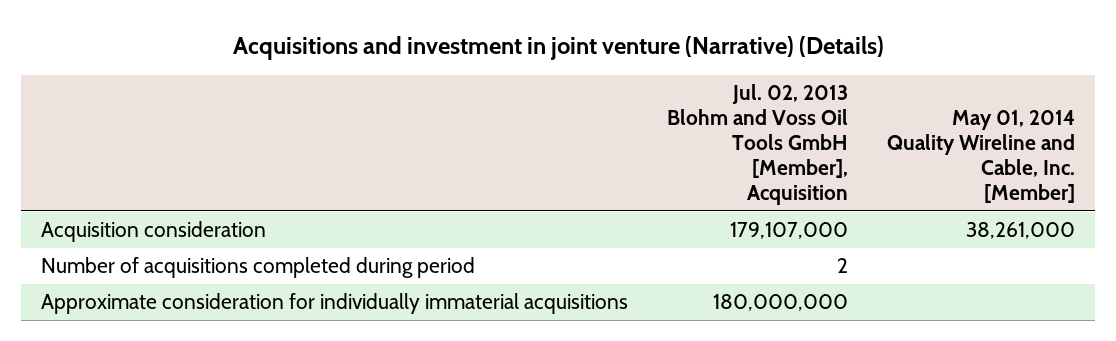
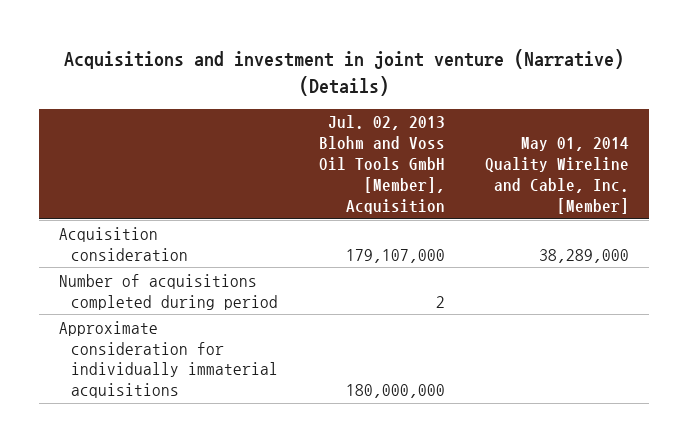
- Acquisition consideration | 179,107,000 | 38,261,000
+ Acquisition consideration | 179,107,000 | 38,289,000

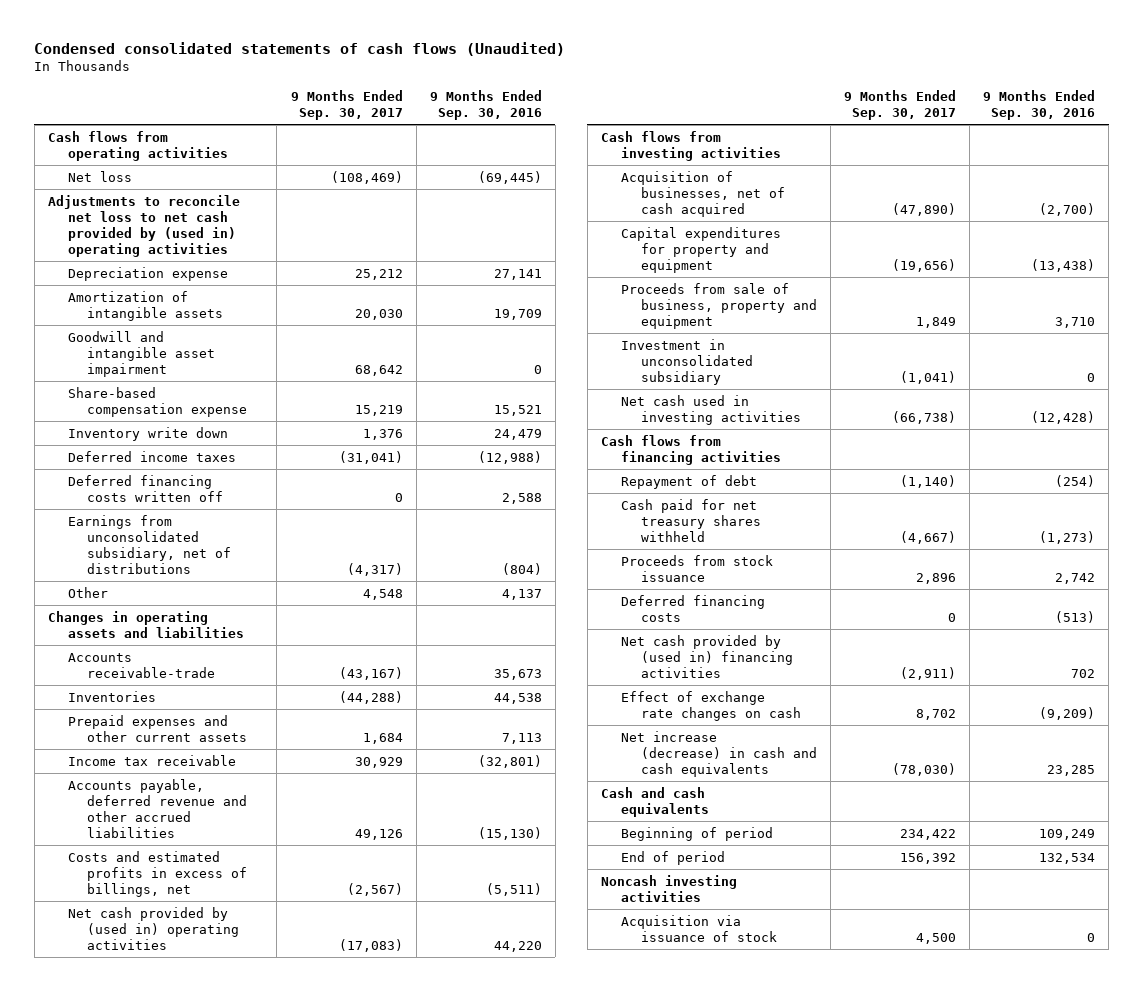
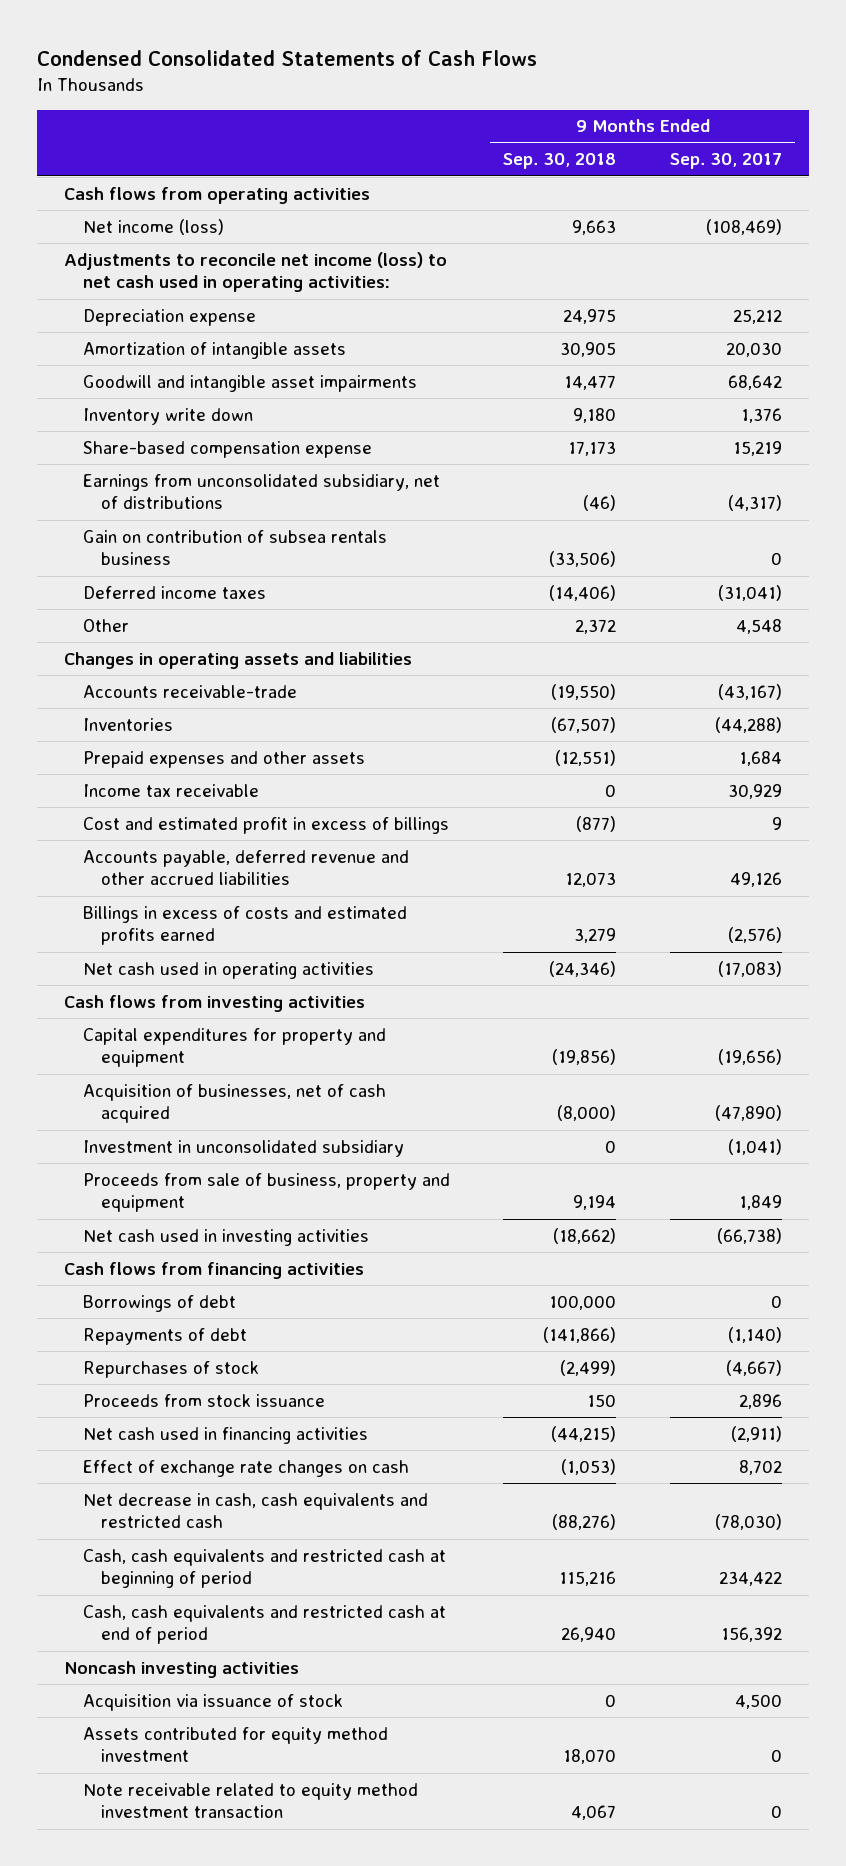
- Condensed consolidated statements of cash flows (Unaudited)
+ Condensed Consolidated Statements of Cash Flows
- | 9 Months Ended Sep. 30, 2017 | 9 Months Ended Sep. 30, 2016
+ | 9 Months Ended Sep. 30, 2018 | 9 Months Ended Sep. 30, 2017
- Net loss | (108,469) | (69,445)
- Adjustments to reconcile net loss to net cash provided by (used in) operating activities
+ Net income (loss) | 9,663 | (108,469)
+ Adjustments to reconcile net income (loss) to net cash used in operating activities:
- Goodwill and intangible asset impairment | 68,642 | 0
+ Goodwill and intangible asset impairments | 14,477 | 68,642
- Deferred financing costs written off | 0 | 2,588
moved down: Share-based compensation expense | 17,173 | 15,219
+ Gain on contribution of subsea rentals business | (33,506) | 0
moved down: Deferred income taxes | (14,406) | (31,041)
- Prepaid expenses and other current assets | 1,684 | 7,113
+ Prepaid expenses and other assets | (12,551) | 1,684
+ Cost and estimated profit in excess of billings | (877) | 9
- Costs and estimated profits in excess of billings, net | (2,567) | (5,511)
- Net cash provided by (used in) operating activities | (17,083) | 44,220
+ Billings in excess of costs and estimated profits earned | 3,279 | (2,576)
+ Net cash used in operating activities | (24,346) | (17,083)
moved down: Acquisition of businesses, net of cash acquired | (8,000) | (47,890)
moved down: Proceeds from sale of business, property and equipment | 9,194 | 1,849
- Repayment of debt | (1,140) | (254)
- Cash paid for net treasury shares withheld | (4,667) | (1,273)
+ Borrowings of debt | 100,000 | 0
+ Repayments of debt | (141,866) | (1,140)
+ Repurchases of stock | (2,499) | (4,667)
- Deferred financing costs | 0 | (513)
- Net cash provided by (used in) financing activities | (2,911) | 702
+ Net cash used in financing activities | (44,215) | (2,911)
- Net increase (decrease) in cash and cash equivalents | (78,030) | 23,285
- Cash and cash equivalents
- Beginning of period | 234,422 | 109,249
- End of period | 156,392 | 132,534
+ Net decrease in cash, cash equivalents and restricted cash | (88,276) | (78,030)
+ Cash, cash equivalents and restricted cash at beginning of period | 115,216 | 234,422
+ Cash, cash equivalents and restricted cash at end of period | 26,940 | 156,392
+ Assets contributed for equity method investment | 18,070 | 0
+ Note receivable related to equity method investment transaction | 4,067 | 0

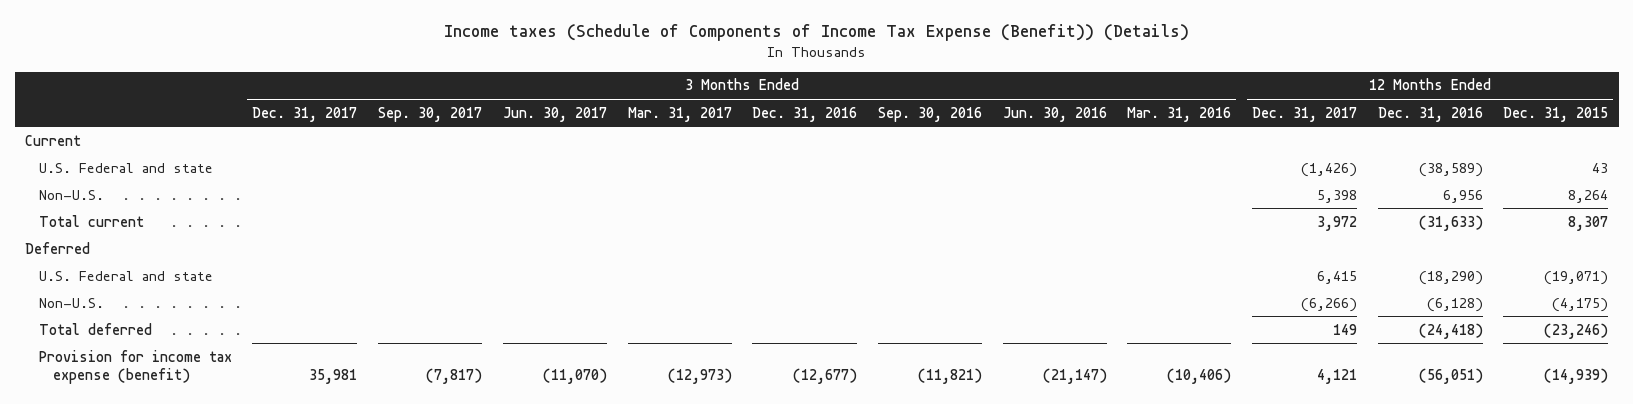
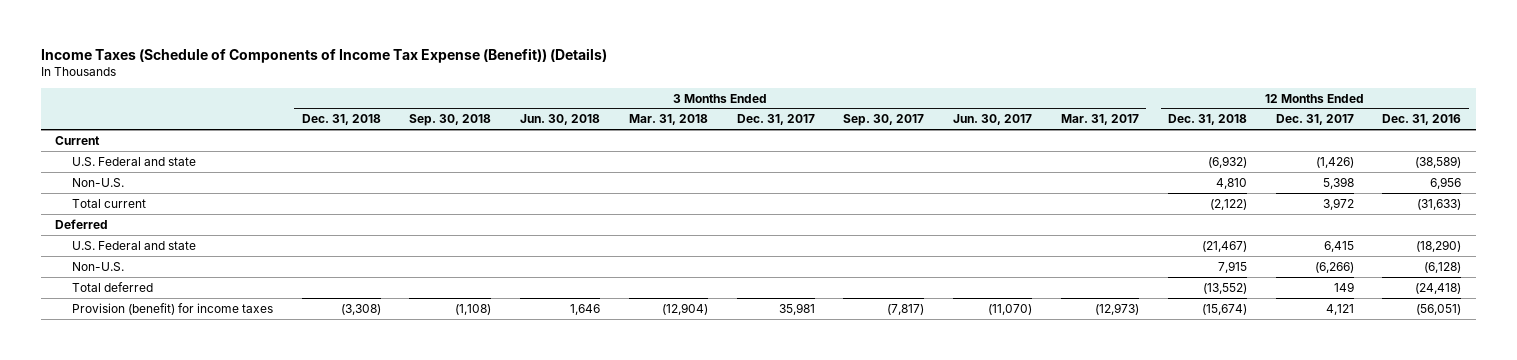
- Income taxes (Schedule of Components of Income Tax Expense (Benefit)) (Details)
+ Income Taxes (Schedule of Components of Income Tax Expense (Benefit)) (Details)
- | 3 Months Ended Dec. 31, 2017 | 3 Months Ended Sep. 30, 2017 | 3 Months Ended Jun. 30, 2017 | 3 Months Ended Mar. 31, 2017 | 3 Months Ended Dec. 31, 2016 | 3 Months Ended Sep. 30, 2016 | 3 Months Ended Jun. 30, 2016 | 3 Months Ended Mar. 31, 2016 | 12 Months Ended Dec. 31, 2017 | 12 Months Ended Dec. 31, 2016 | 12 Months Ended Dec. 31, 2015
+ | 3 Months Ended Dec. 31, 2018 | 3 Months Ended Sep. 30, 2018 | 3 Months Ended Jun. 30, 2018 | 3 Months Ended Mar. 31, 2018 | 3 Months Ended Dec. 31, 2017 | 3 Months Ended Sep. 30, 2017 | 3 Months Ended Jun. 30, 2017 | 3 Months Ended Mar. 31, 2017 | 12 Months Ended Dec. 31, 2018 | 12 Months Ended Dec. 31, 2017 | 12 Months Ended Dec. 31, 2016
- Provision for income tax expense (benefit) | 35,981 | (7,817) | (11,070) | (12,973) | (12,677) | (11,821) | (21,147) | (10,406) | 4,121 | (56,051) | (14,939)
+ Provision (benefit) for income taxes | (3,308) | (1,108) | 1,646 | (12,904) | 35,981 | (7,817) | (11,070) | (12,973) | (15,674) | 4,121 | (56,051)

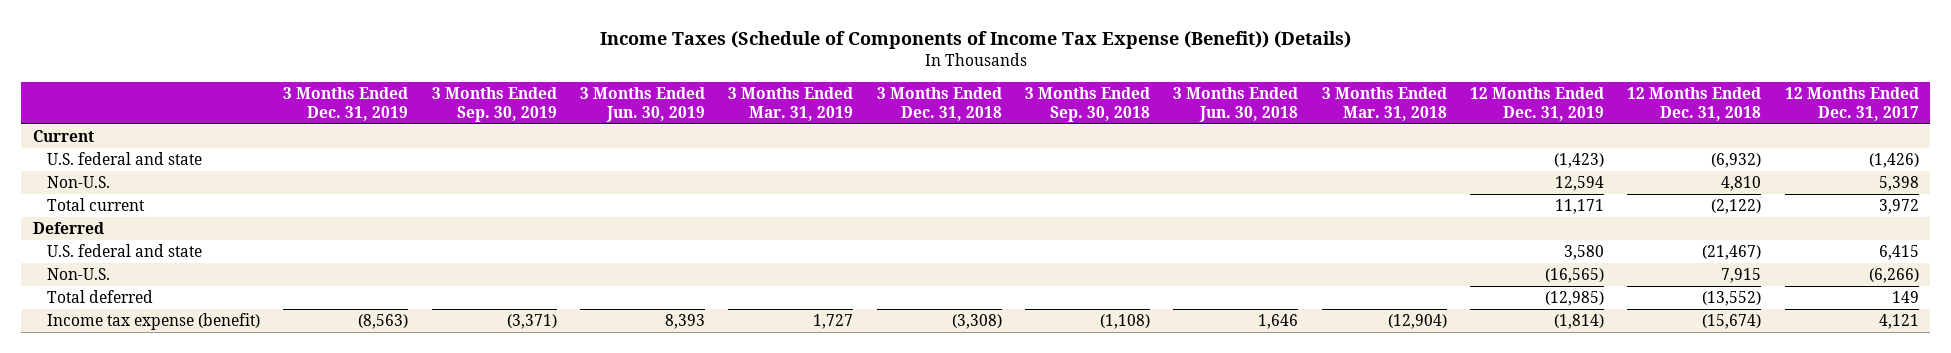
- | 3 Months Ended Dec. 31, 2018 | 3 Months Ended Sep. 30, 2018 | 3 Months Ended Jun. 30, 2018 | 3 Months Ended Mar. 31, 2018 | 3 Months Ended Dec. 31, 2017 | 3 Months Ended Sep. 30, 2017 | 3 Months Ended Jun. 30, 2017 | 3 Months Ended Mar. 31, 2017 | 12 Months Ended Dec. 31, 2018 | 12 Months Ended Dec. 31, 2017 | 12 Months Ended Dec. 31, 2016
+ | 3 Months Ended Dec. 31, 2019 | 3 Months Ended Sep. 30, 2019 | 3 Months Ended Jun. 30, 2019 | 3 Months Ended Mar. 31, 2019 | 3 Months Ended Dec. 31, 2018 | 3 Months Ended Sep. 30, 2018 | 3 Months Ended Jun. 30, 2018 | 3 Months Ended Mar. 31, 2018 | 12 Months Ended Dec. 31, 2019 | 12 Months Ended Dec. 31, 2018 | 12 Months Ended Dec. 31, 2017
- U.S. Federal and state | | | | | | | | | (6,932) | (1,426) | (38,589)
+ U.S. federal and state | | | | | | | | | (1,423) | (6,932) | (1,426)
- U.S. Federal and state | | | | | | | | | (21,467) | 6,415 | (18,290)
+ U.S. federal and state | | | | | | | | | 3,580 | (21,467) | 6,415
- Provision (benefit) for income taxes | (3,308) | (1,108) | 1,646 | (12,904) | 35,981 | (7,817) | (11,070) | (12,973) | (15,674) | 4,121 | (56,051)
+ Income tax expense (benefit) | (8,563) | (3,371) | 8,393 | 1,727 | (3,308) | (1,108) | 1,646 | (12,904) | (1,814) | (15,674) | 4,121

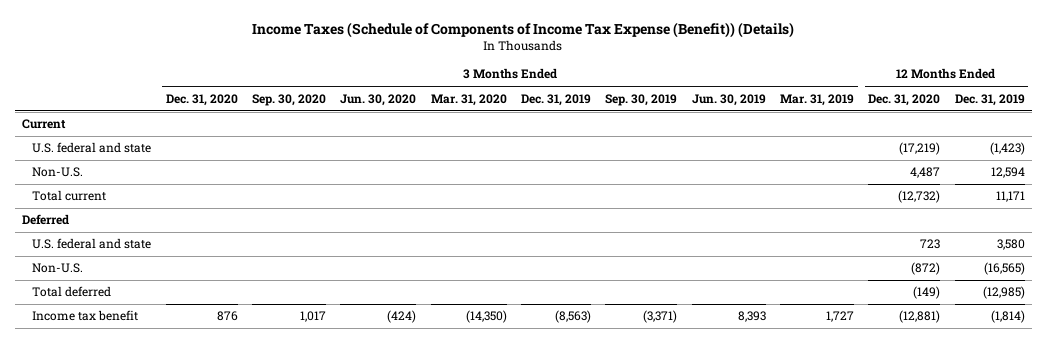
- | 3 Months Ended Dec. 31, 2019 | 3 Months Ended Sep. 30, 2019 | 3 Months Ended Jun. 30, 2019 | 3 Months Ended Mar. 31, 2019 | 3 Months Ended Dec. 31, 2018 | 3 Months Ended Sep. 30, 2018 | 3 Months Ended Jun. 30, 2018 | 3 Months Ended Mar. 31, 2018 | 12 Months Ended Dec. 31, 2019 | 12 Months Ended Dec. 31, 2018 | 12 Months Ended Dec. 31, 2017
+ | 3 Months Ended Dec. 31, 2020 | 3 Months Ended Sep. 30, 2020 | 3 Months Ended Jun. 30, 2020 | 3 Months Ended Mar. 31, 2020 | 3 Months Ended Dec. 31, 2019 | 3 Months Ended Sep. 30, 2019 | 3 Months Ended Jun. 30, 2019 | 3 Months Ended Mar. 31, 2019 | 12 Months Ended Dec. 31, 2020 | 12 Months Ended Dec. 31, 2019
- Income tax expense (benefit) | (8,563) | (3,371) | 8,393 | 1,727 | (3,308) | (1,108) | 1,646 | (12,904) | (1,814) | (15,674) | 4,121
+ Income tax benefit | 876 | 1,017 | (424) | (14,350) | (8,563) | (3,371) | 8,393 | 1,727 | (12,881) | (1,814)

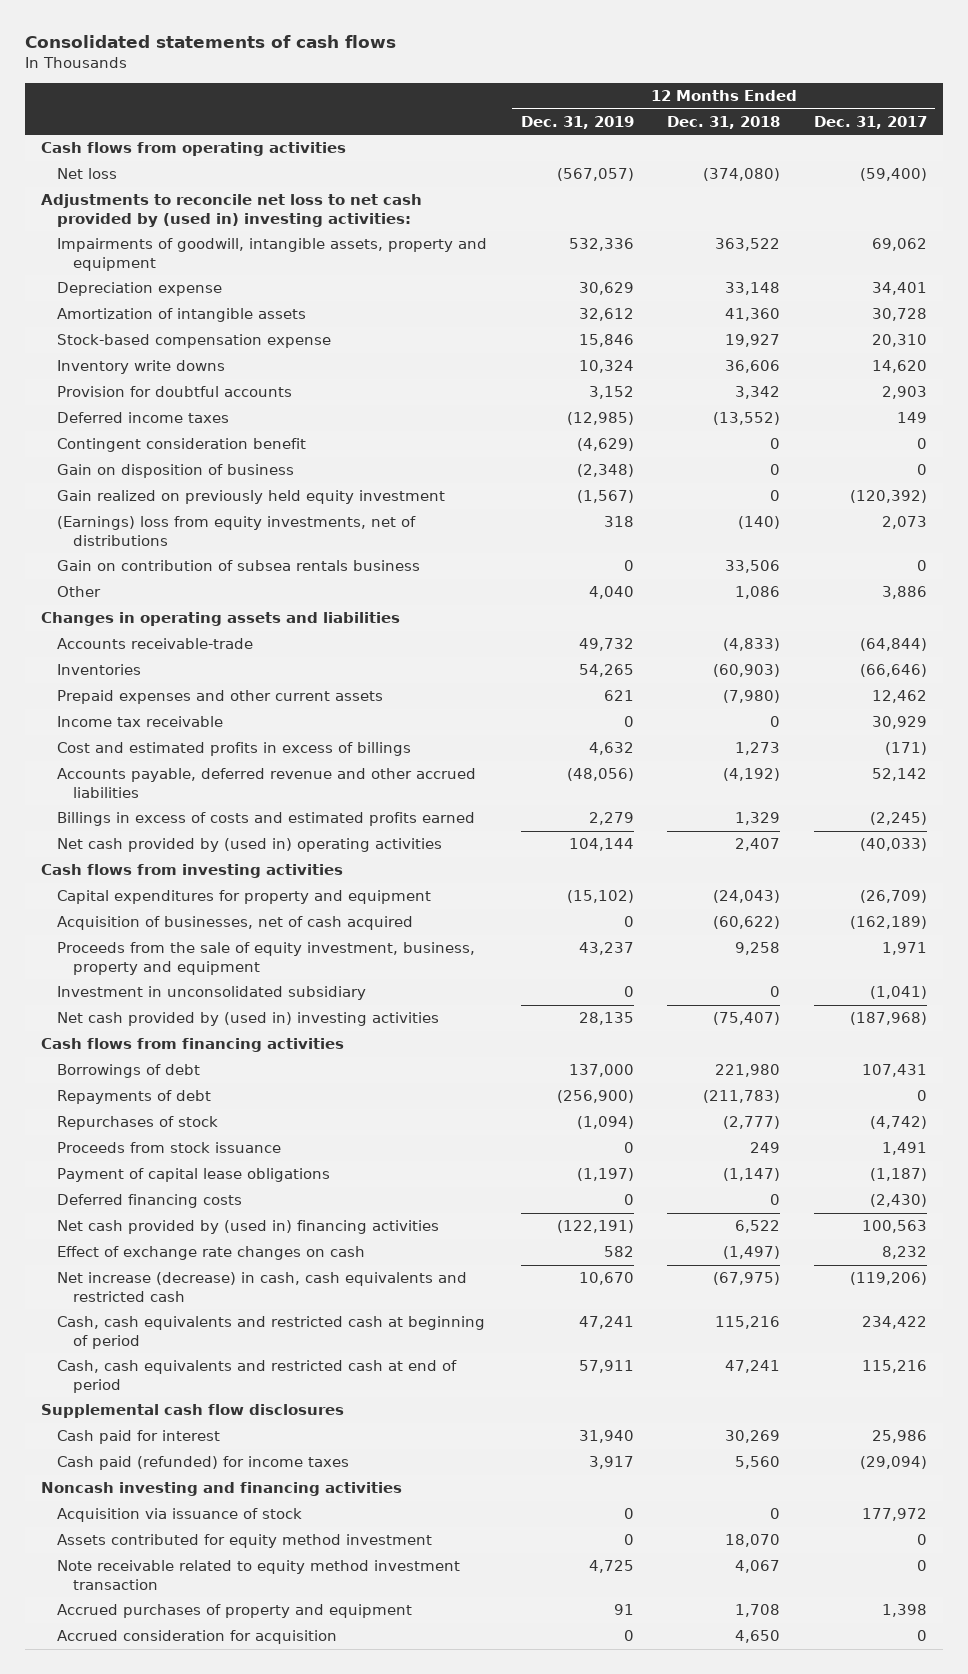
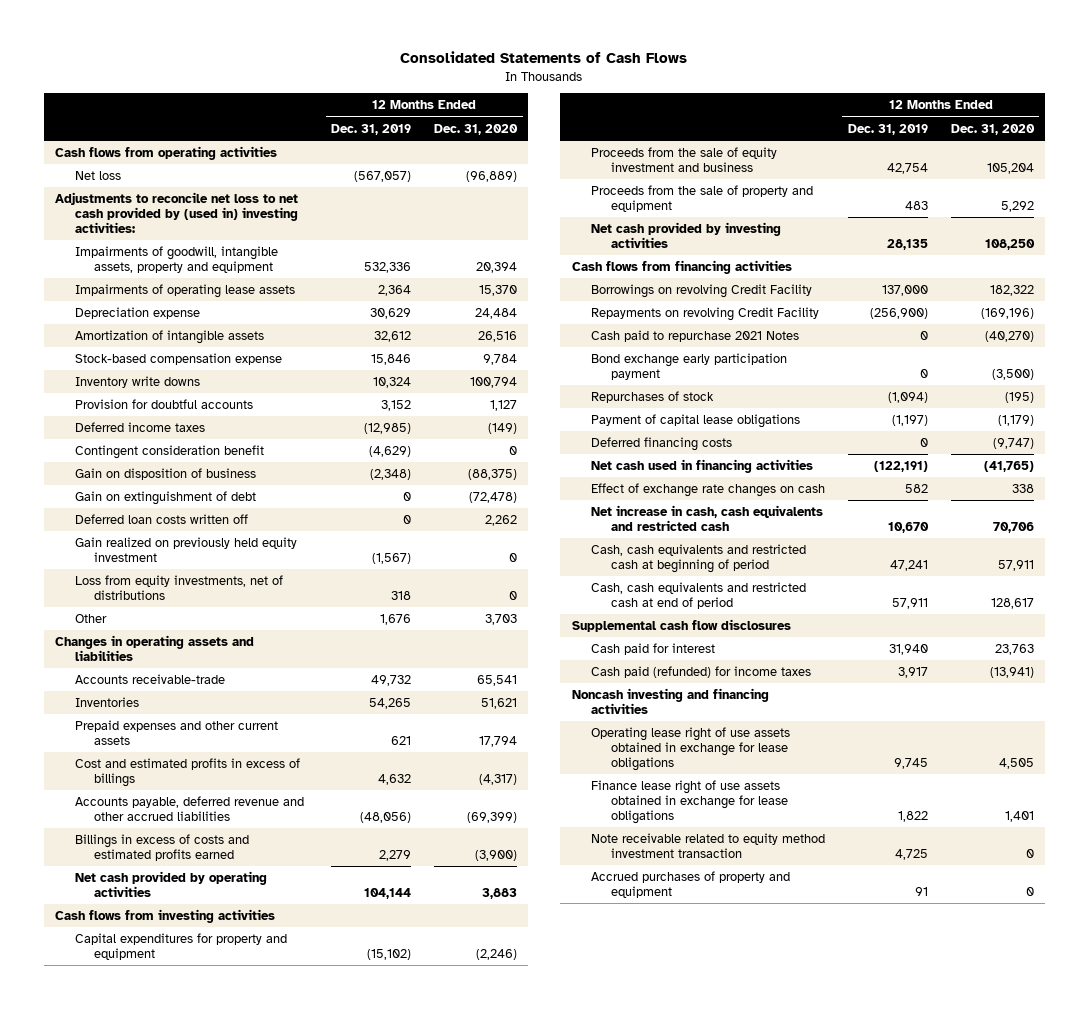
- Consolidated statements of cash flows
+ Consolidated Statements of Cash Flows
- | 12 Months Ended Dec. 31, 2019 | 12 Months Ended Dec. 31, 2018 | 12 Months Ended Dec. 31, 2017
+ | 12 Months Ended Dec. 31, 2019 | 12 Months Ended Dec. 31, 2020
+ Impairments of operating lease assets | 2,364 | 15,370
+ Gain on extinguishment of debt | 0 | (72,478)
+ Deferred loan costs written off | 0 | 2,262
- (Earnings) loss from equity investments, net of distributions | 318 | (140) | 2,073
- Gain on contribution of subsea rentals business | 0 | 33,506 | 0
- Other | 4,040 | 1,086 | 3,886
+ Loss from equity investments, net of distributions | 318 | 0
+ Other | 1,676 | 3,703
- Income tax receivable | 0 | 0 | 30,929
- Net cash provided by (used in) operating activities | 104,144 | 2,407 | (40,033)
+ Net cash provided by operating activities | 104,144 | 3,883
- Acquisition of businesses, net of cash acquired | 0 | (60,622) | (162,189)
- Proceeds from the sale of equity investment, business, property and equipment | 43,237 | 9,258 | 1,971
- Investment in unconsolidated subsidiary | 0 | 0 | (1,041)
- Net cash provided by (used in) investing activities | 28,135 | (75,407) | (187,968)
+ Proceeds from the sale of equity investment and business | 42,754 | 105,204
+ Proceeds from the sale of property and equipment | 483 | 5,292
+ Net cash provided by investing activities | 28,135 | 108,250
- Borrowings of debt | 137,000 | 221,980 | 107,431
- Repayments of debt | (256,900) | (211,783) | 0
+ Borrowings on revolving Credit Facility | 137,000 | 182,322
+ Repayments on revolving Credit Facility | (256,900) | (169,196)
+ Cash paid to repurchase 2021 Notes | 0 | (40,270)
+ Bond exchange early participation payment | 0 | (3,500)
- Proceeds from stock issuance | 0 | 249 | 1,491
- Net cash provided by (used in) financing activities | (122,191) | 6,522 | 100,563
+ Net cash used in financing activities | (122,191) | (41,765)
- Net increase (decrease) in cash, cash equivalents and restricted cash | 10,670 | (67,975) | (119,206)
+ Net increase in cash, cash equivalents and restricted cash | 10,670 | 70,706
- Acquisition via issuance of stock | 0 | 0 | 177,972
- Assets contributed for equity method investment | 0 | 18,070 | 0
+ Operating lease right of use assets obtained in exchange for lease obligations | 9,745 | 4,505
+ Finance lease right of use assets obtained in exchange for lease obligations | 1,822 | 1,401
- Accrued consideration for acquisition | 0 | 4,650 | 0

